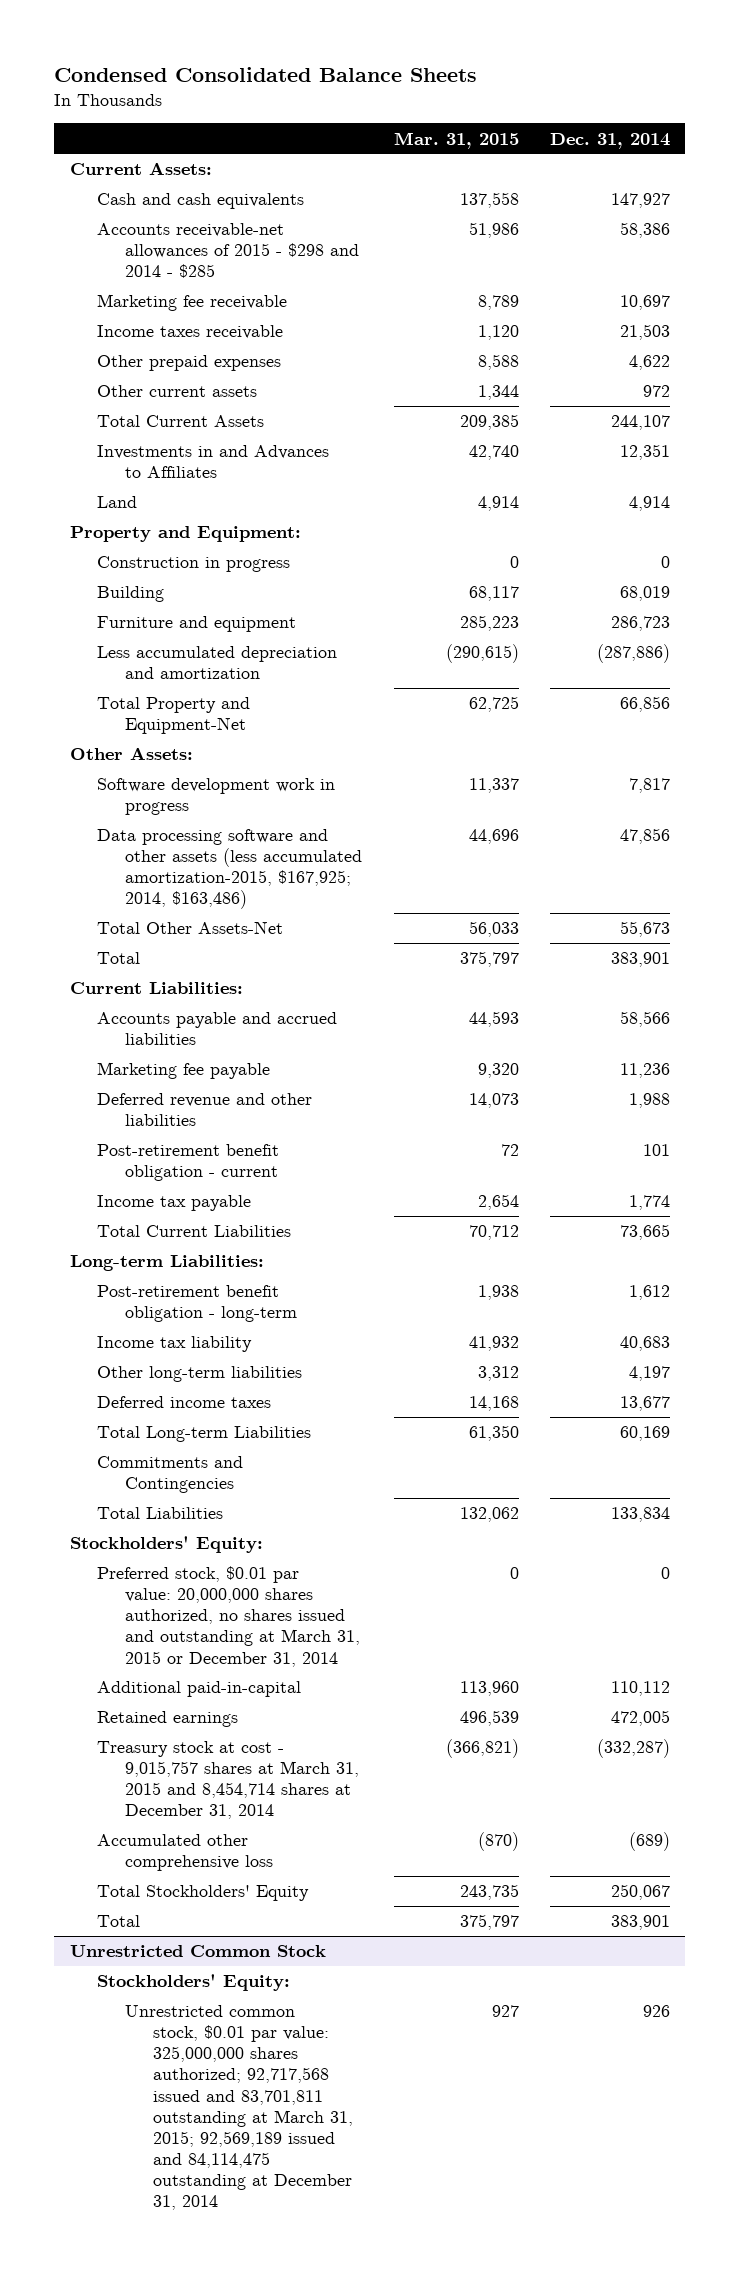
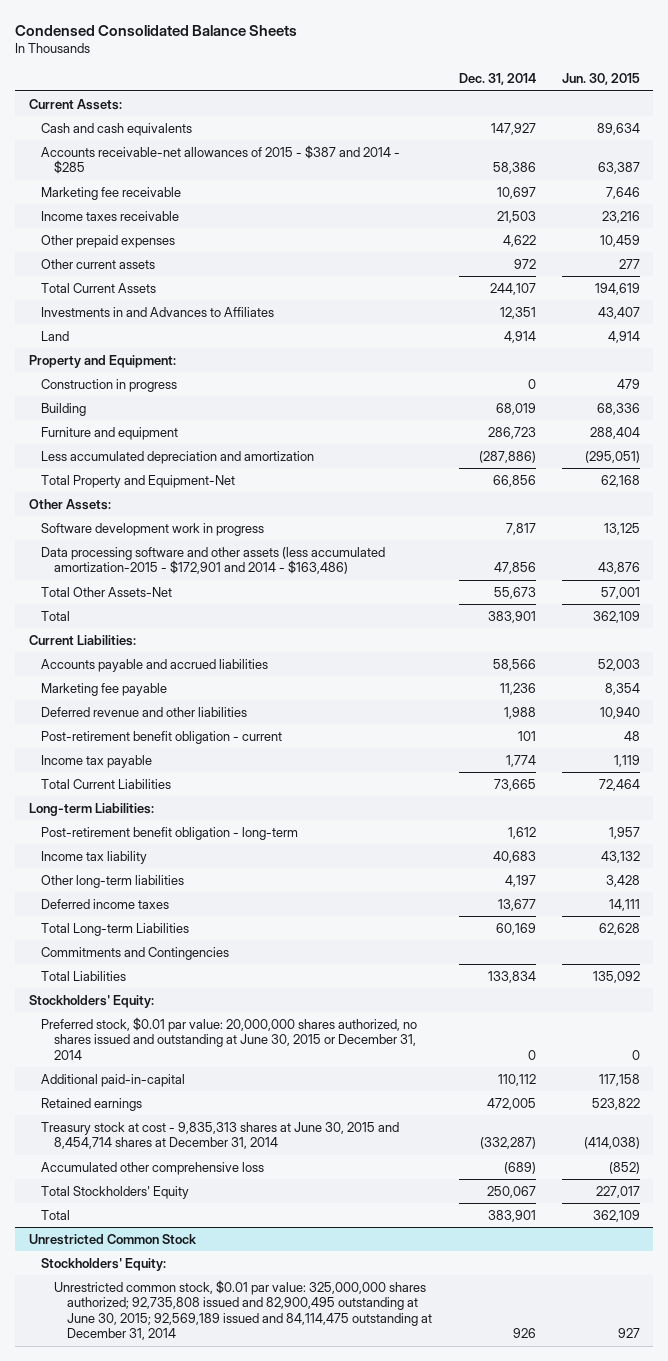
- | Mar. 31, 2015 | Dec. 31, 2014
+ | Dec. 31, 2014 | Jun. 30, 2015
- Accounts receivable-net allowances of 2015 - $298 and 2014 - $285 | 51,986 | 58,386
+ Accounts receivable-net allowances of 2015 - $387 and 2014 - $285 | 58,386 | 63,387
- Data processing software and other assets (less accumulated amortization-2015, $167,925; 2014, $163,486) | 44,696 | 47,856
+ Data processing software and other assets (less accumulated amortization-2015 - $172,901 and 2014 - $163,486) | 47,856 | 43,876
- Preferred stock, $0.01 par value: 20,000,000 shares authorized, no shares issued and outstanding at March 31, 2015 or December 31, 2014 | 0 | 0
+ Preferred stock, $0.01 par value: 20,000,000 shares authorized, no shares issued and outstanding at June 30, 2015 or December 31, 2014 | 0 | 0
- Treasury stock at cost - 9,015,757 shares at March 31, 2015 and 8,454,714 shares at December 31, 2014 | (366,821) | (332,287)
+ Treasury stock at cost - 9,835,313 shares at June 30, 2015 and 8,454,714 shares at December 31, 2014 | (332,287) | (414,038)
@ Unrestricted Common Stock
- Unrestricted common stock, $0.01 par value: 325,000,000 shares authorized; 92,717,568 issued and 83,701,811 outstanding at March 31, 2015; 92,569,189 issued and 84,114,475 outstanding at December 31, 2014 | 927 | 926
+ Unrestricted common stock, $0.01 par value: 325,000,000 shares authorized; 92,735,808 issued and 82,900,495 outstanding at June 30, 2015; 92,569,189 issued and 84,114,475 outstanding at December 31, 2014 | 926 | 927

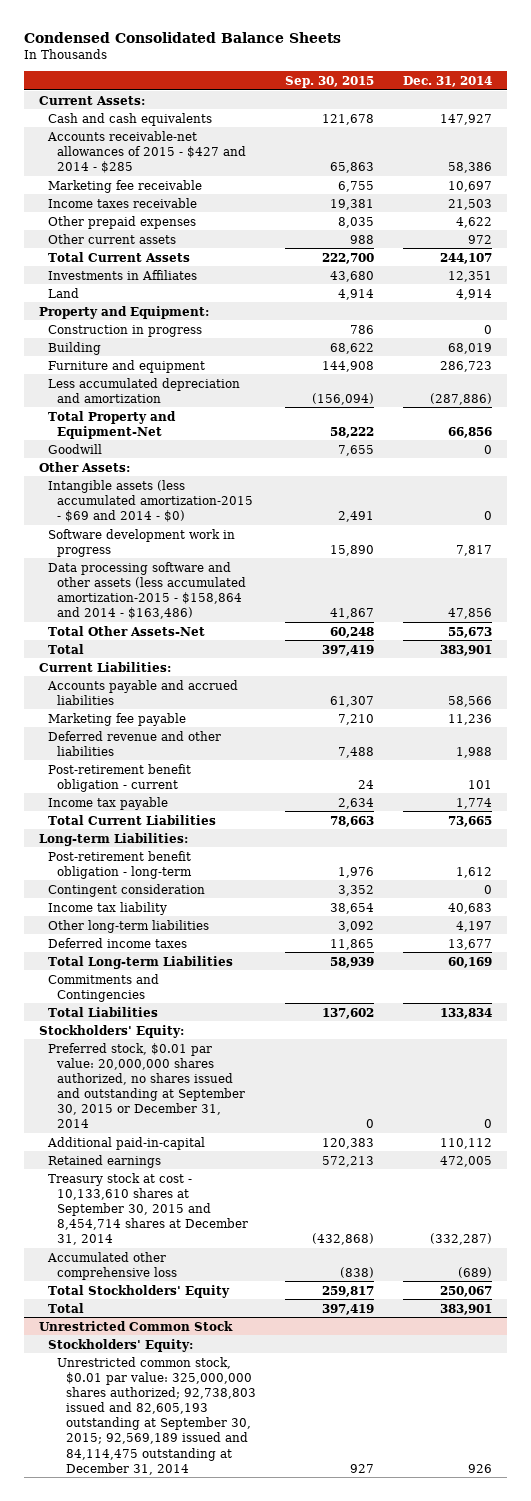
- | Dec. 31, 2014 | Jun. 30, 2015
+ | Sep. 30, 2015 | Dec. 31, 2014
- Accounts receivable-net allowances of 2015 - $387 and 2014 - $285 | 58,386 | 63,387
+ Accounts receivable-net allowances of 2015 - $427 and 2014 - $285 | 65,863 | 58,386
- Investments in and Advances to Affiliates | 12,351 | 43,407
+ Investments in Affiliates | 43,680 | 12,351
+ Goodwill | 7,655 | 0
+ Intangible assets (less accumulated amortization-2015 - $69 and 2014 - $0) | 2,491 | 0
- Data processing software and other assets (less accumulated amortization-2015 - $172,901 and 2014 - $163,486) | 47,856 | 43,876
+ Data processing software and other assets (less accumulated amortization-2015 - $158,864 and 2014 - $163,486) | 41,867 | 47,856
+ Contingent consideration | 3,352 | 0
- Preferred stock, $0.01 par value: 20,000,000 shares authorized, no shares issued and outstanding at June 30, 2015 or December 31, 2014 | 0 | 0
+ Preferred stock, $0.01 par value: 20,000,000 shares authorized, no shares issued and outstanding at September 30, 2015 or December 31, 2014 | 0 | 0
- Treasury stock at cost - 9,835,313 shares at June 30, 2015 and 8,454,714 shares at December 31, 2014 | (332,287) | (414,038)
+ Treasury stock at cost - 10,133,610 shares at September 30, 2015 and 8,454,714 shares at December 31, 2014 | (432,868) | (332,287)
@ Unrestricted Common Stock
- Unrestricted common stock, $0.01 par value: 325,000,000 shares authorized; 92,735,808 issued and 82,900,495 outstanding at June 30, 2015; 92,569,189 issued and 84,114,475 outstanding at December 31, 2014 | 926 | 927
+ Unrestricted common stock, $0.01 par value: 325,000,000 shares authorized; 92,738,803 issued and 82,605,193 outstanding at September 30, 2015; 92,569,189 issued and 84,114,475 outstanding at December 31, 2014 | 927 | 926

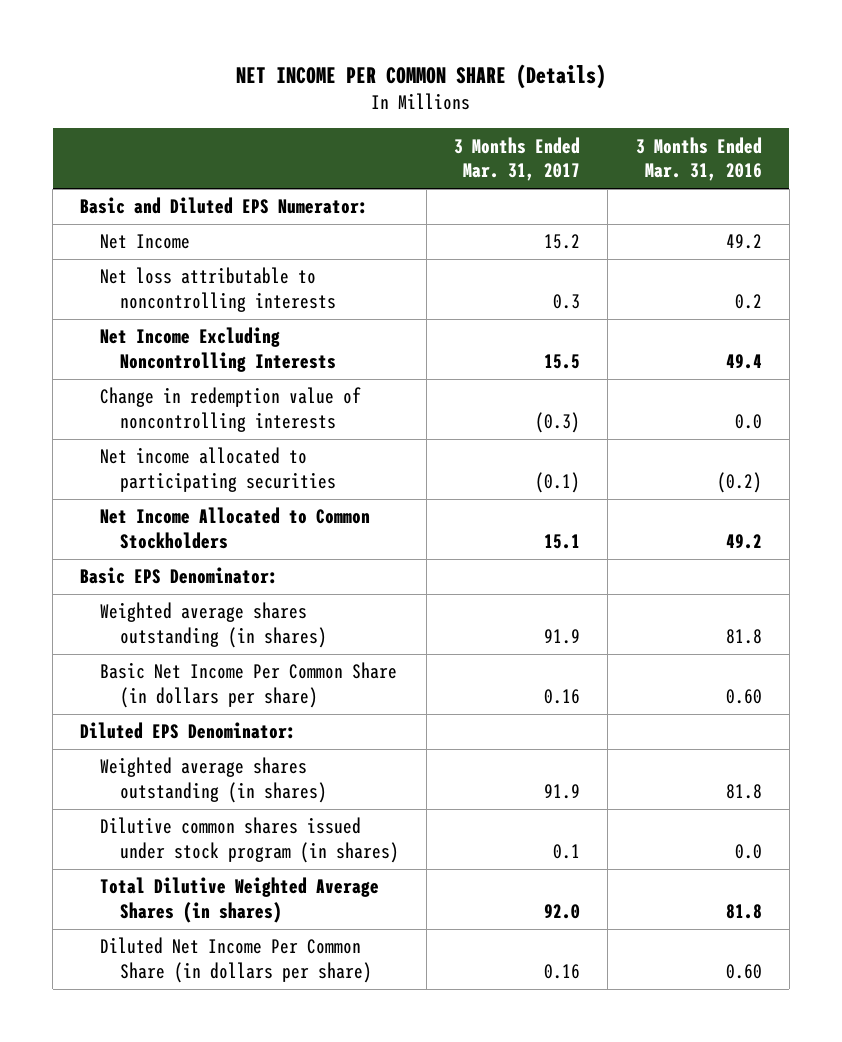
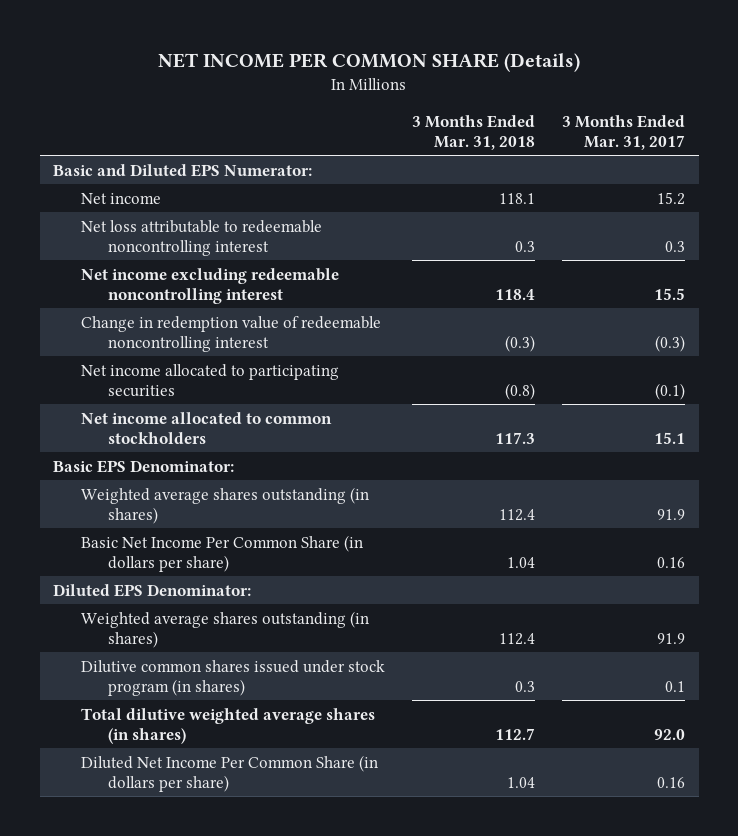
- | 3 Months Ended Mar. 31, 2017 | 3 Months Ended Mar. 31, 2016
+ | 3 Months Ended Mar. 31, 2018 | 3 Months Ended Mar. 31, 2017
- Net Income | 15.2 | 49.2
- Net loss attributable to noncontrolling interests | 0.3 | 0.2
- Net Income Excluding Noncontrolling Interests | 15.5 | 49.4
- Change in redemption value of noncontrolling interests | (0.3) | 0.0
+ Net income | 118.1 | 15.2
+ Net loss attributable to redeemable noncontrolling interest | 0.3 | 0.3
+ Net income excluding redeemable noncontrolling interest | 118.4 | 15.5
+ Change in redemption value of redeemable noncontrolling interest | (0.3) | (0.3)
- Net Income Allocated to Common Stockholders | 15.1 | 49.2
+ Net income allocated to common stockholders | 117.3 | 15.1
- Total Dilutive Weighted Average Shares (in shares) | 92.0 | 81.8
+ Total dilutive weighted average shares (in shares) | 112.7 | 92.0

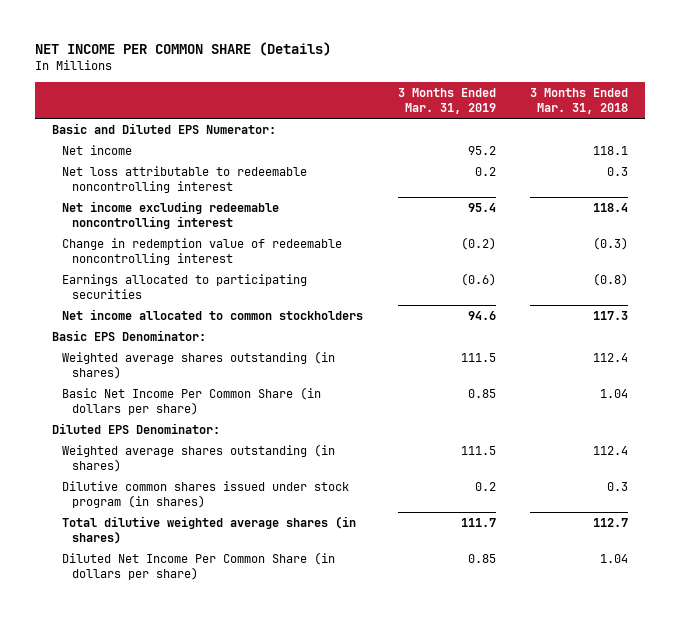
- | 3 Months Ended Mar. 31, 2018 | 3 Months Ended Mar. 31, 2017
+ | 3 Months Ended Mar. 31, 2019 | 3 Months Ended Mar. 31, 2018
- Net income allocated to participating securities | (0.8) | (0.1)
+ Earnings allocated to participating securities | (0.6) | (0.8)

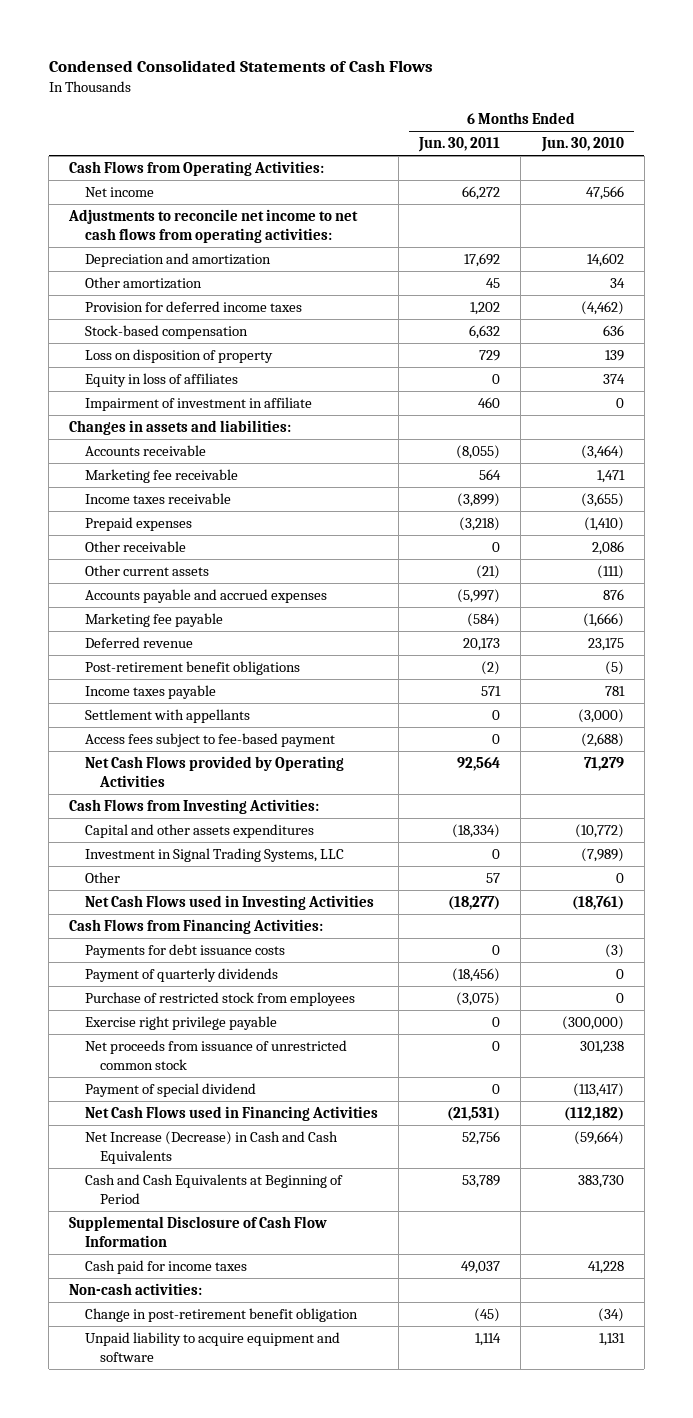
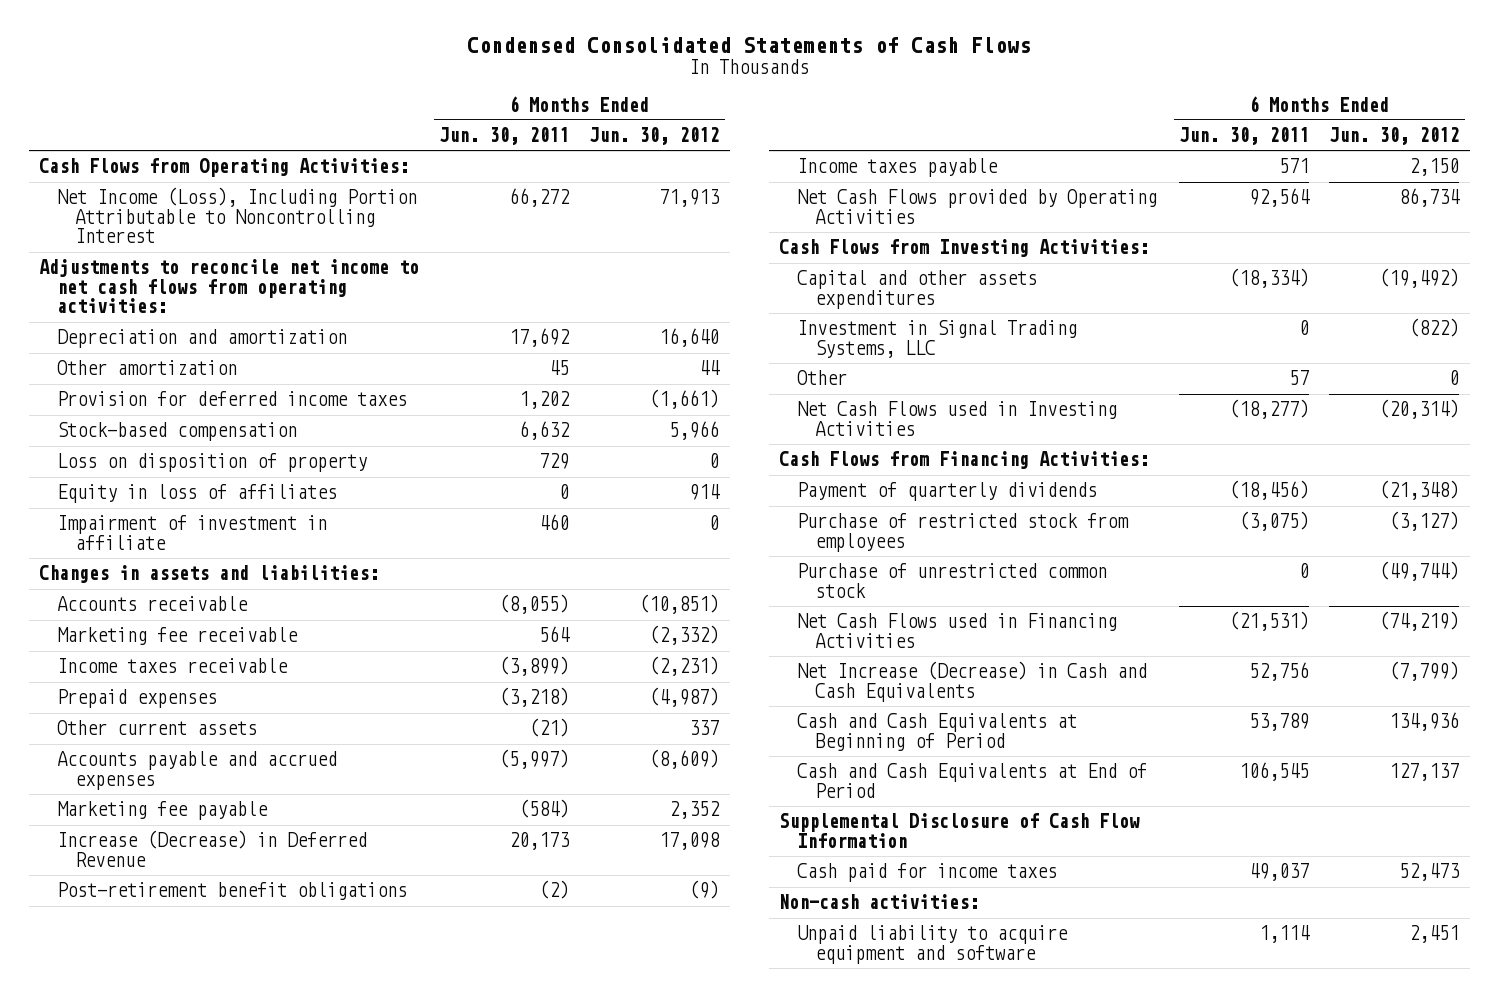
- | 6 Months Ended Jun. 30, 2011 | 6 Months Ended Jun. 30, 2010
+ | 6 Months Ended Jun. 30, 2011 | 6 Months Ended Jun. 30, 2012
- Net income | 66,272 | 47,566
+ Net Income (Loss), Including Portion Attributable to Noncontrolling Interest | 66,272 | 71,913
- Other receivable | 0 | 2,086
- Deferred revenue | 20,173 | 23,175
+ Increase (Decrease) in Deferred Revenue | 20,173 | 17,098
- Settlement with appellants | 0 | (3,000)
- Access fees subject to fee-based payment | 0 | (2,688)
- Payments for debt issuance costs | 0 | (3)
- Exercise right privilege payable | 0 | (300,000)
- Net proceeds from issuance of unrestricted common stock | 0 | 301,238
- Payment of special dividend | 0 | (113,417)
+ Purchase of unrestricted common stock | 0 | (49,744)
+ Cash and Cash Equivalents at End of Period | 106,545 | 127,137
- Change in post-retirement benefit obligation | (45) | (34)

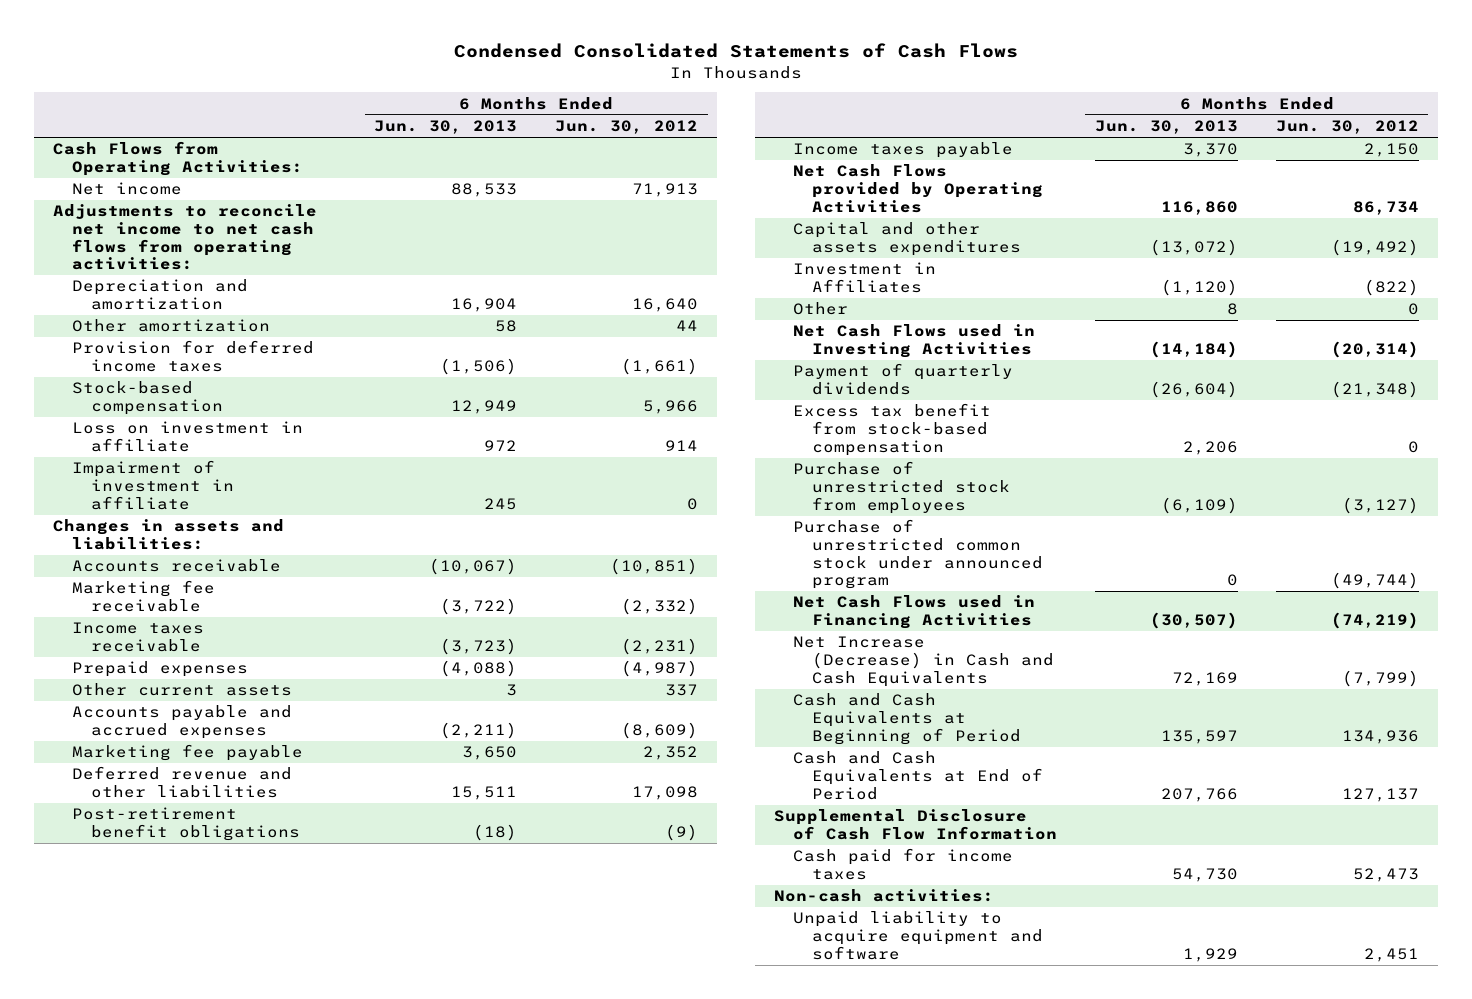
- | 6 Months Ended Jun. 30, 2011 | 6 Months Ended Jun. 30, 2012
+ | 6 Months Ended Jun. 30, 2013 | 6 Months Ended Jun. 30, 2012
- Net Income (Loss), Including Portion Attributable to Noncontrolling Interest | 66,272 | 71,913
+ Net income | 88,533 | 71,913
- Loss on disposition of property | 729 | 0
- Equity in loss of affiliates | 0 | 914
+ Loss on investment in affiliate | 972 | 914
- Increase (Decrease) in Deferred Revenue | 20,173 | 17,098
+ Deferred revenue and other liabilities | 15,511 | 17,098
- Cash Flows from Investing Activities:
- Investment in Signal Trading Systems, LLC | 0 | (822)
+ Investment in Affiliates | (1,120) | (822)
- Cash Flows from Financing Activities:
- Purchase of restricted stock from employees | (3,075) | (3,127)
- Purchase of unrestricted common stock | 0 | (49,744)
+ Excess tax benefit from stock-based compensation | 2,206 | 0
+ Purchase of unrestricted stock from employees | (6,109) | (3,127)
+ Purchase of unrestricted common stock under announced program | 0 | (49,744)

